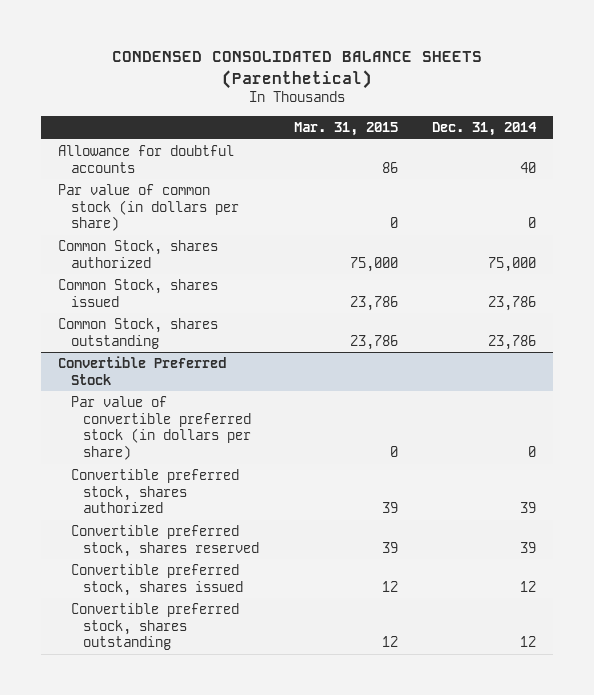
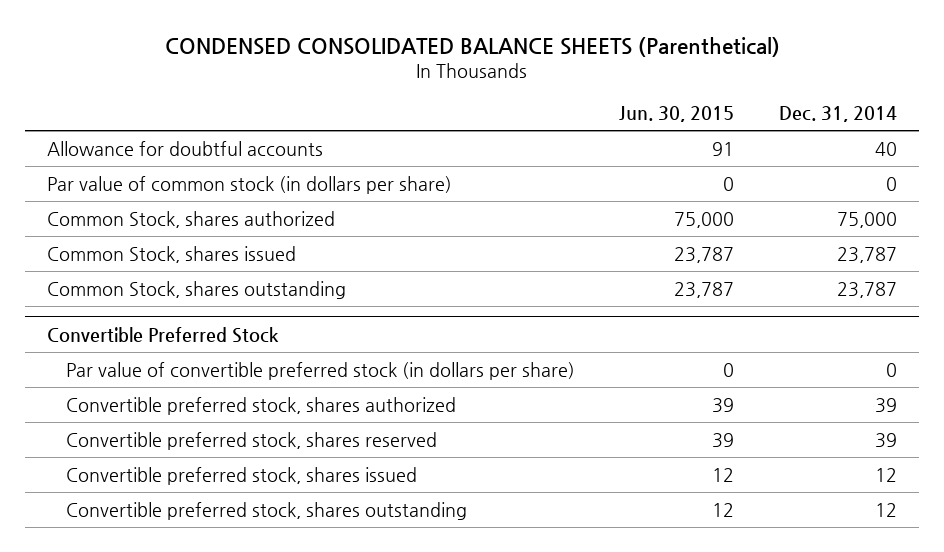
- | Mar. 31, 2015 | Dec. 31, 2014
+ | Jun. 30, 2015 | Dec. 31, 2014
- Common Stock, shares issued | 23,786 | 23,786
- Common Stock, shares outstanding | 23,786 | 23,786
+ Common Stock, shares issued | 23,787 | 23,787
+ Common Stock, shares outstanding | 23,787 | 23,787

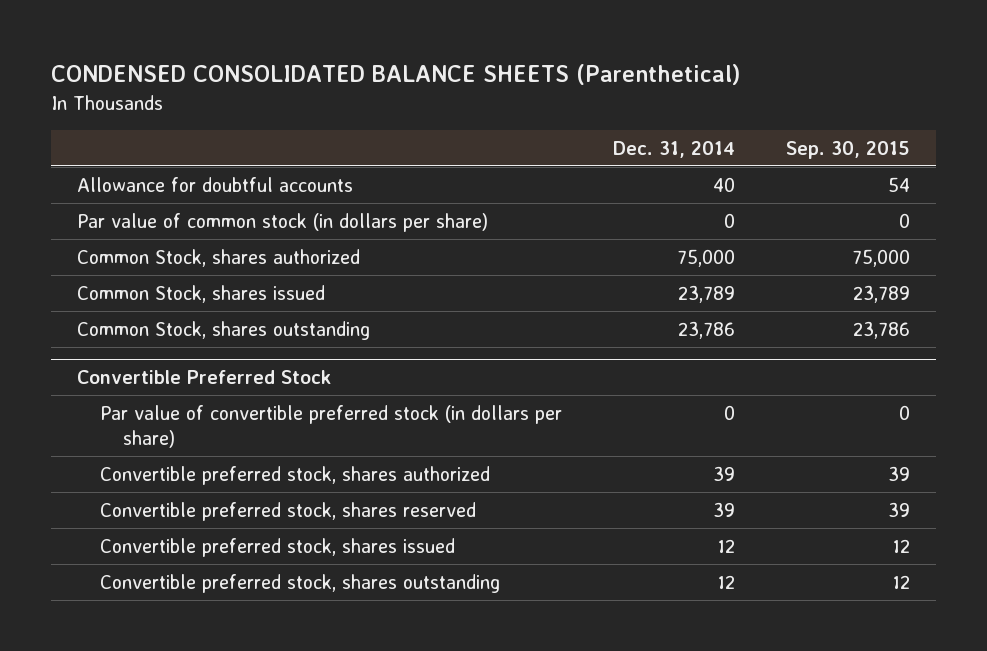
- | Jun. 30, 2015 | Dec. 31, 2014
+ | Dec. 31, 2014 | Sep. 30, 2015
- Common Stock, shares issued | 23,787 | 23,787
- Common Stock, shares outstanding | 23,787 | 23,787
+ Common Stock, shares issued | 23,789 | 23,789
+ Common Stock, shares outstanding | 23,786 | 23,786

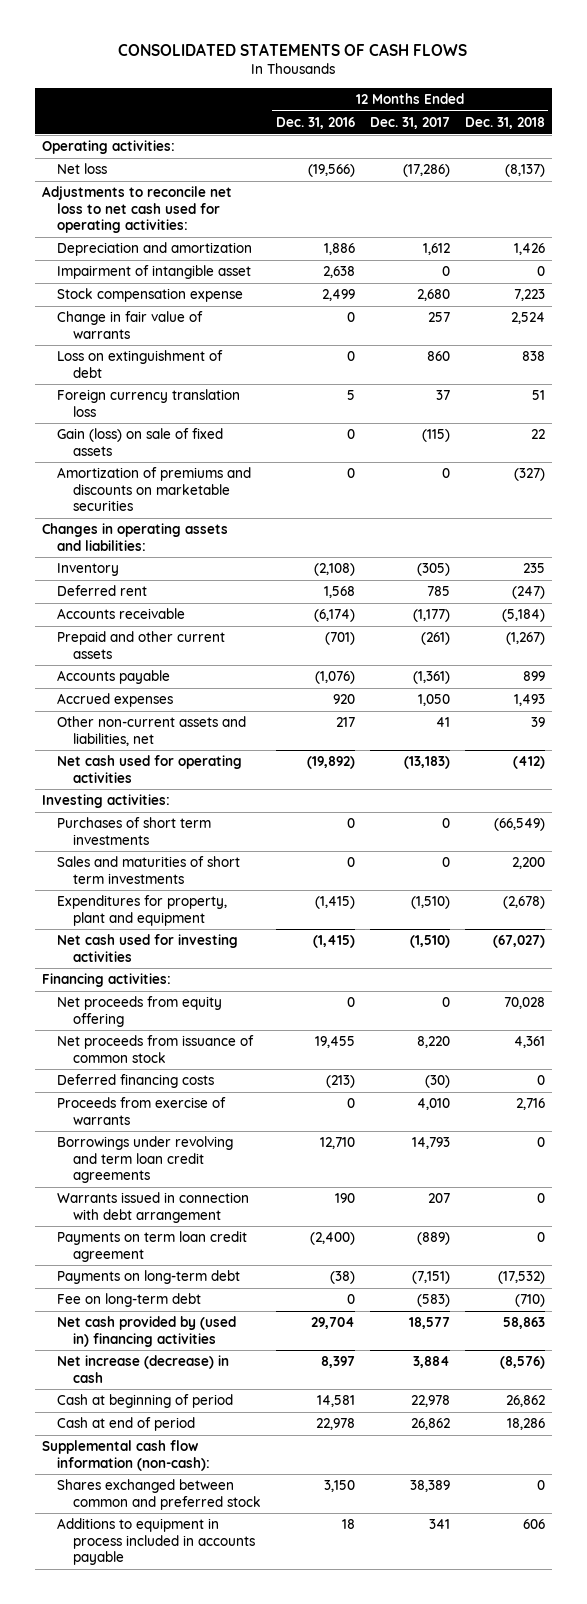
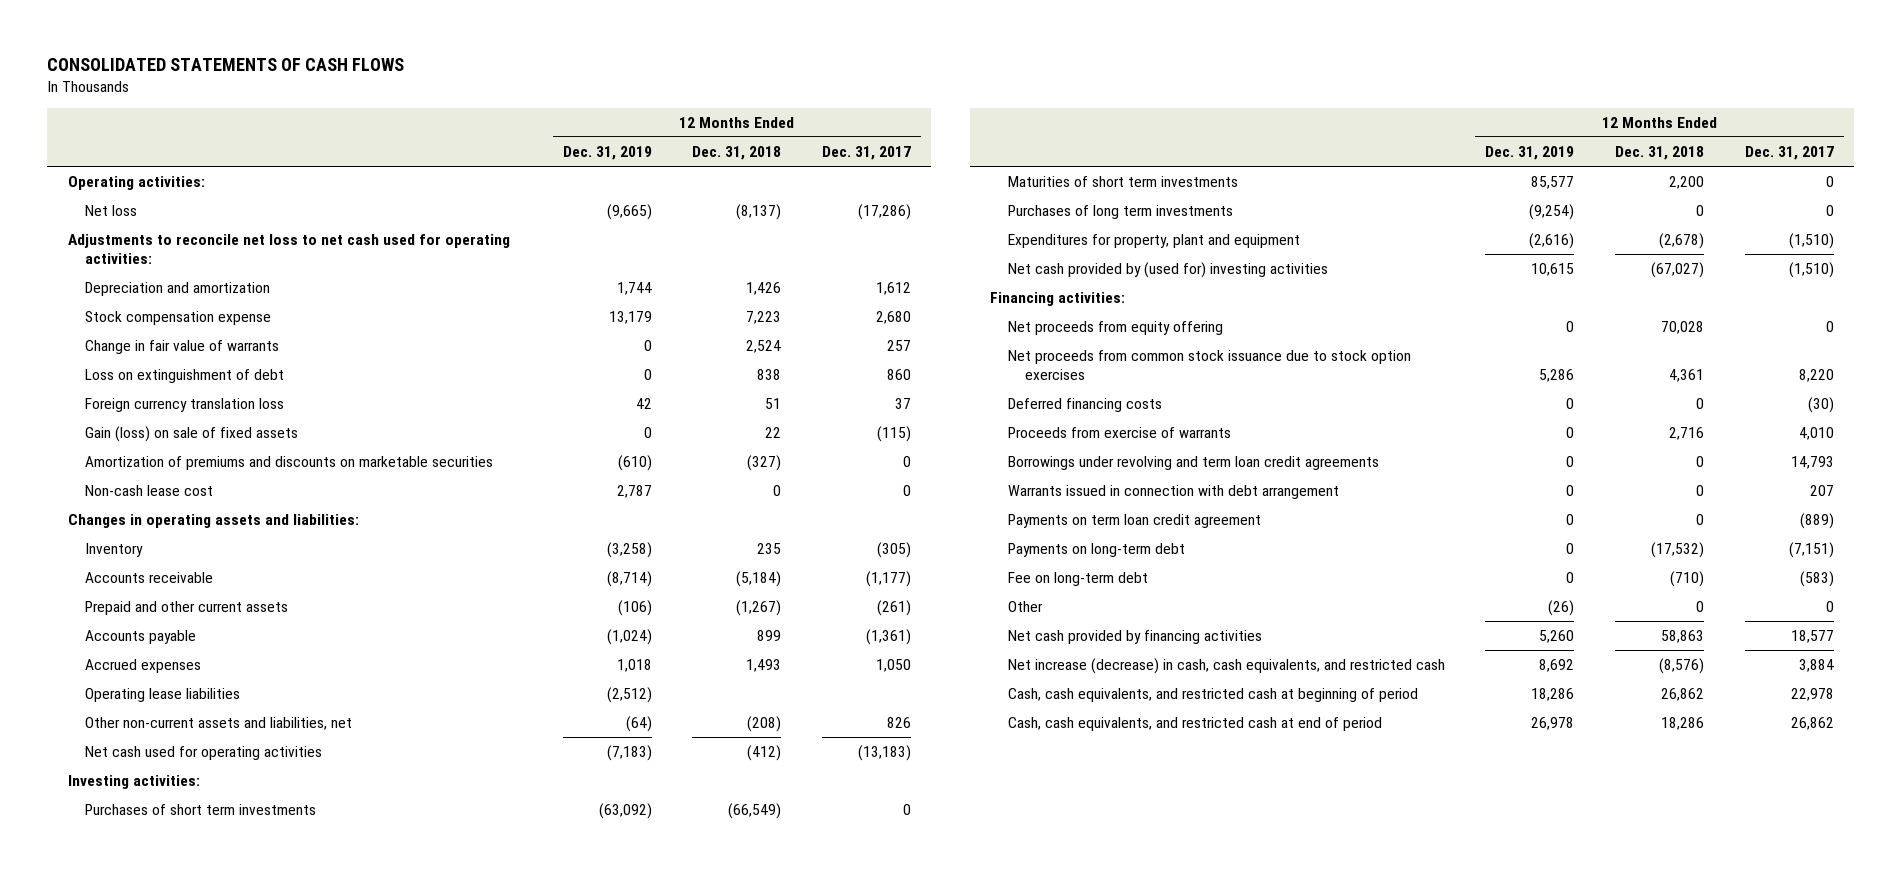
- | 12 Months Ended Dec. 31, 2016 | 12 Months Ended Dec. 31, 2017 | 12 Months Ended Dec. 31, 2018
+ | 12 Months Ended Dec. 31, 2019 | 12 Months Ended Dec. 31, 2018 | 12 Months Ended Dec. 31, 2017
- Impairment of intangible asset | 2,638 | 0 | 0
+ Non-cash lease cost | 2,787 | 0 | 0
- Deferred rent | 1,568 | 785 | (247)
- Other non-current assets and liabilities, net | 217 | 41 | 39
+ Operating lease liabilities | (2,512) | |
+ Other non-current assets and liabilities, net | (64) | (208) | 826
- Sales and maturities of short term investments | 0 | 0 | 2,200
+ Maturities of short term investments | 85,577 | 2,200 | 0
+ Purchases of long term investments | (9,254) | 0 | 0
- Net cash used for investing activities | (1,415) | (1,510) | (67,027)
+ Net cash provided by (used for) investing activities | 10,615 | (67,027) | (1,510)
- Net proceeds from issuance of common stock | 19,455 | 8,220 | 4,361
+ Net proceeds from common stock issuance due to stock option exercises | 5,286 | 4,361 | 8,220
- Net cash provided by (used in) financing activities | 29,704 | 18,577 | 58,863
- Net increase (decrease) in cash | 8,397 | 3,884 | (8,576)
- Cash at beginning of period | 14,581 | 22,978 | 26,862
- Cash at end of period | 22,978 | 26,862 | 18,286
- Supplemental cash flow information (non-cash):
- Shares exchanged between common and preferred stock | 3,150 | 38,389 | 0
- Additions to equipment in process included in accounts payable | 18 | 341 | 606
+ Other | (26) | 0 | 0
+ Net cash provided by financing activities | 5,260 | 58,863 | 18,577
+ Net increase (decrease) in cash, cash equivalents, and restricted cash | 8,692 | (8,576) | 3,884
+ Cash, cash equivalents, and restricted cash at beginning of period | 18,286 | 26,862 | 22,978
+ Cash, cash equivalents, and restricted cash at end of period | 26,978 | 18,286 | 26,862

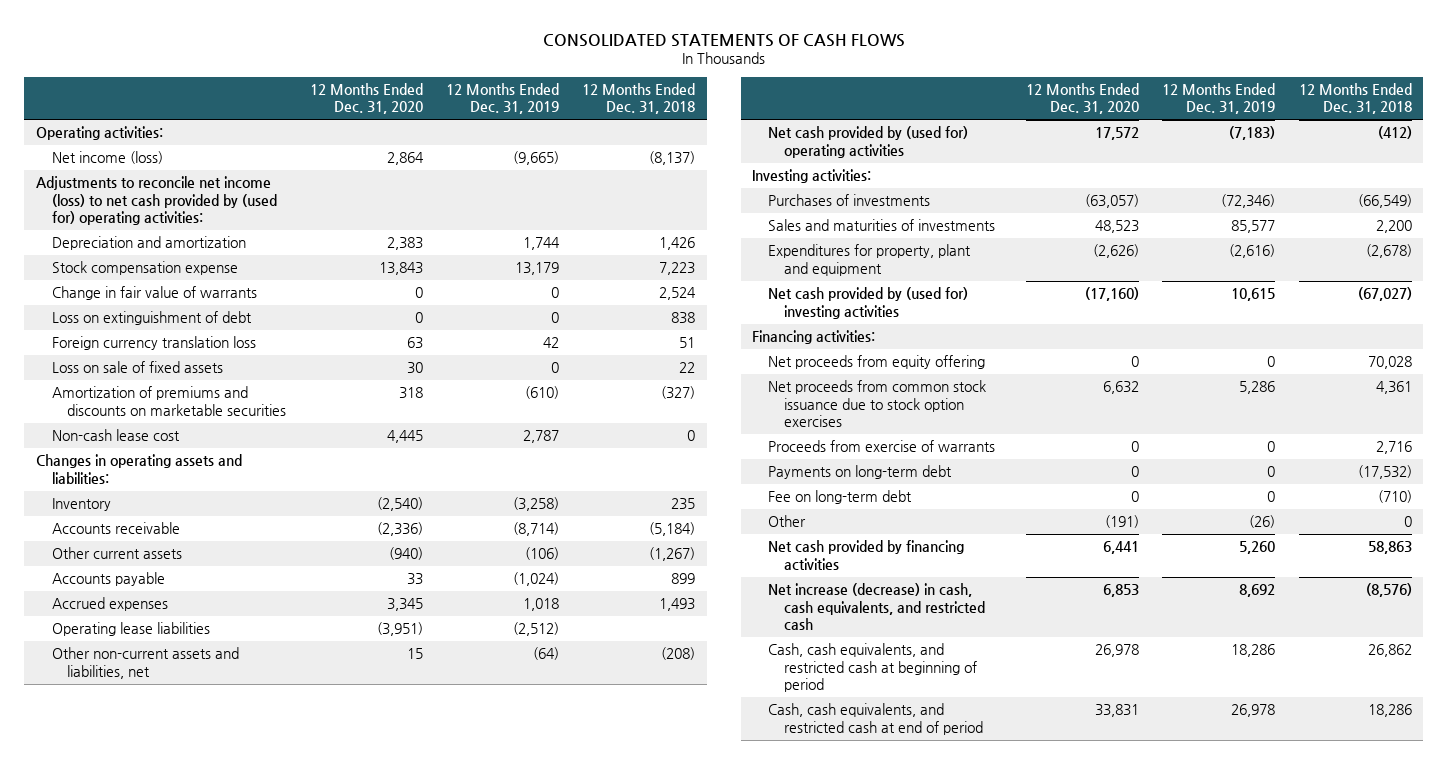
- | 12 Months Ended Dec. 31, 2019 | 12 Months Ended Dec. 31, 2018 | 12 Months Ended Dec. 31, 2017
+ | 12 Months Ended Dec. 31, 2020 | 12 Months Ended Dec. 31, 2019 | 12 Months Ended Dec. 31, 2018
- Net loss | (9,665) | (8,137) | (17,286)
- Adjustments to reconcile net loss to net cash used for operating activities:
+ Net income (loss) | 2,864 | (9,665) | (8,137)
+ Adjustments to reconcile net income (loss) to net cash provided by (used for) operating activities:
- Gain (loss) on sale of fixed assets | 0 | 22 | (115)
+ Loss on sale of fixed assets | 30 | 0 | 22
- Prepaid and other current assets | (106) | (1,267) | (261)
+ Other current assets | (940) | (106) | (1,267)
- Net cash used for operating activities | (7,183) | (412) | (13,183)
+ Net cash provided by (used for) operating activities | 17,572 | (7,183) | (412)
- Purchases of short term investments | (63,092) | (66,549) | 0
- Maturities of short term investments | 85,577 | 2,200 | 0
- Purchases of long term investments | (9,254) | 0 | 0
+ Purchases of investments | (63,057) | (72,346) | (66,549)
+ Sales and maturities of investments | 48,523 | 85,577 | 2,200
- Deferred financing costs | 0 | 0 | (30)
- Borrowings under revolving and term loan credit agreements | 0 | 0 | 14,793
- Warrants issued in connection with debt arrangement | 0 | 0 | 207
- Payments on term loan credit agreement | 0 | 0 | (889)

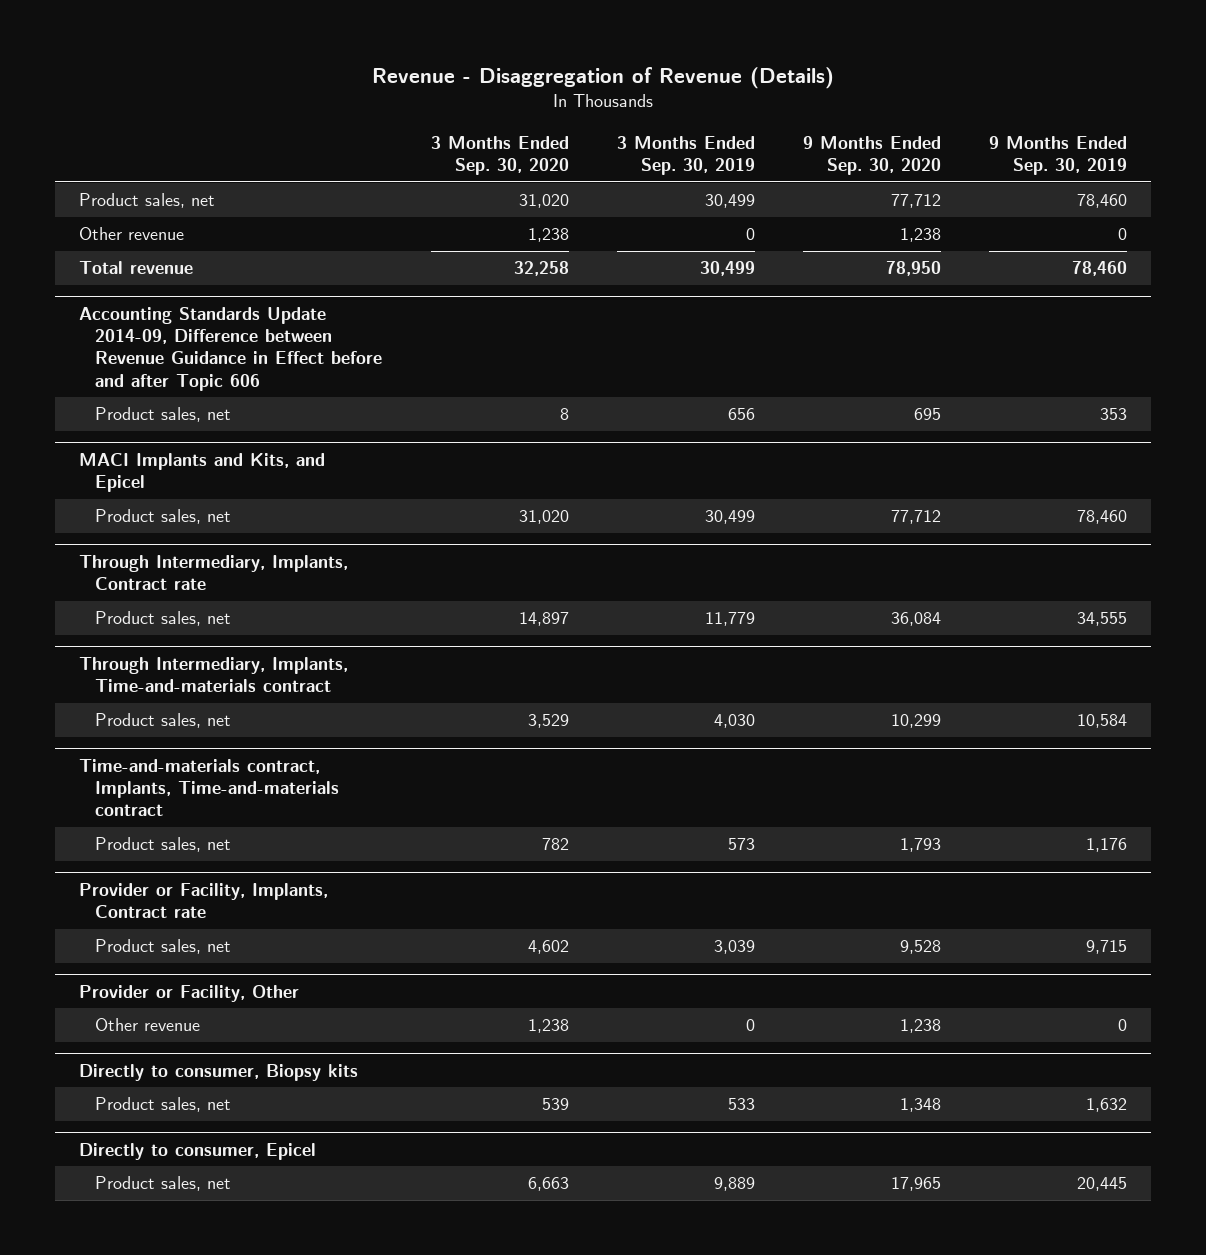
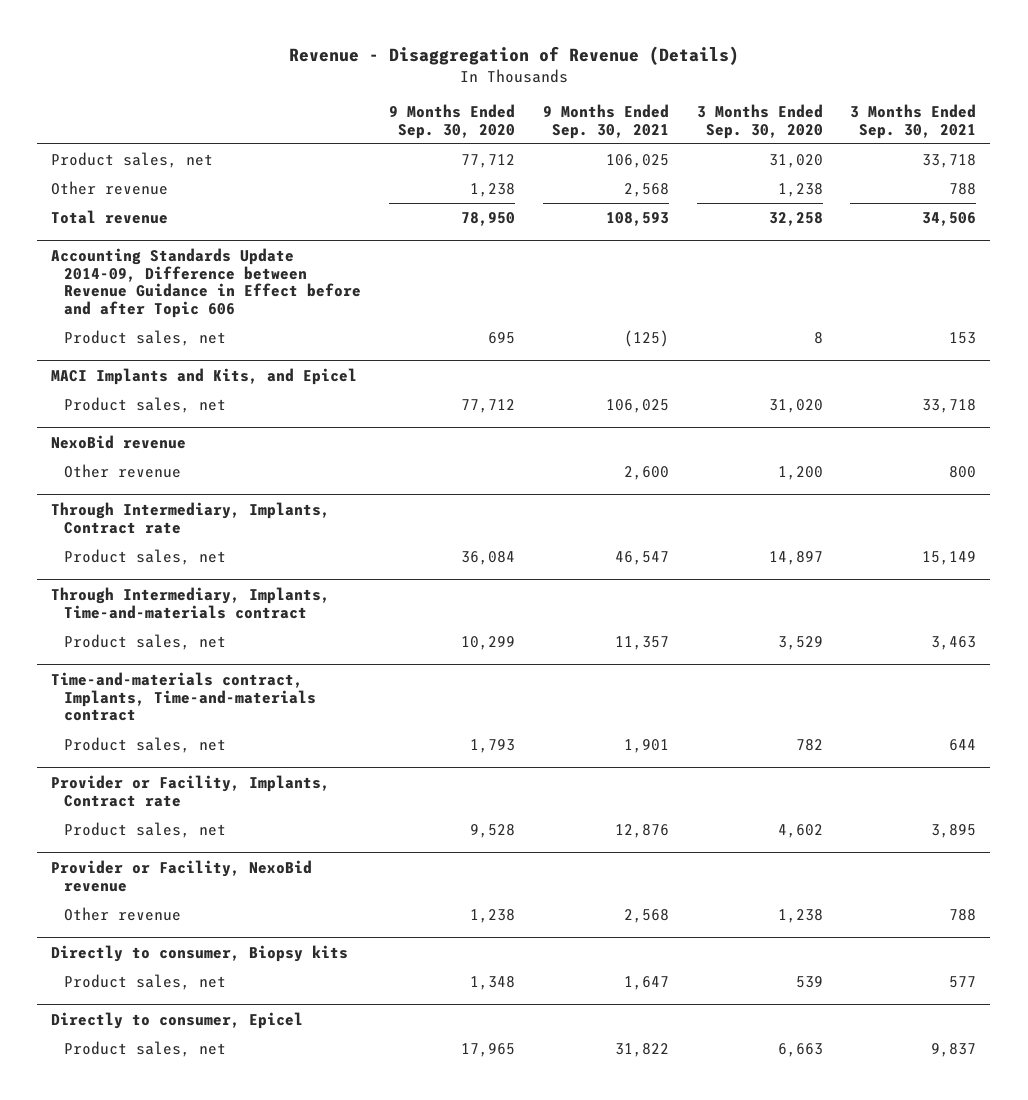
- | 3 Months Ended Sep. 30, 2020 | 3 Months Ended Sep. 30, 2019 | 9 Months Ended Sep. 30, 2020 | 9 Months Ended Sep. 30, 2019
+ | 9 Months Ended Sep. 30, 2020 | 9 Months Ended Sep. 30, 2021 | 3 Months Ended Sep. 30, 2020 | 3 Months Ended Sep. 30, 2021
+ NexoBid revenue
+ Other revenue | | 2,600 | 1,200 | 800
- Provider or Facility, Other
+ Provider or Facility, NexoBid revenue

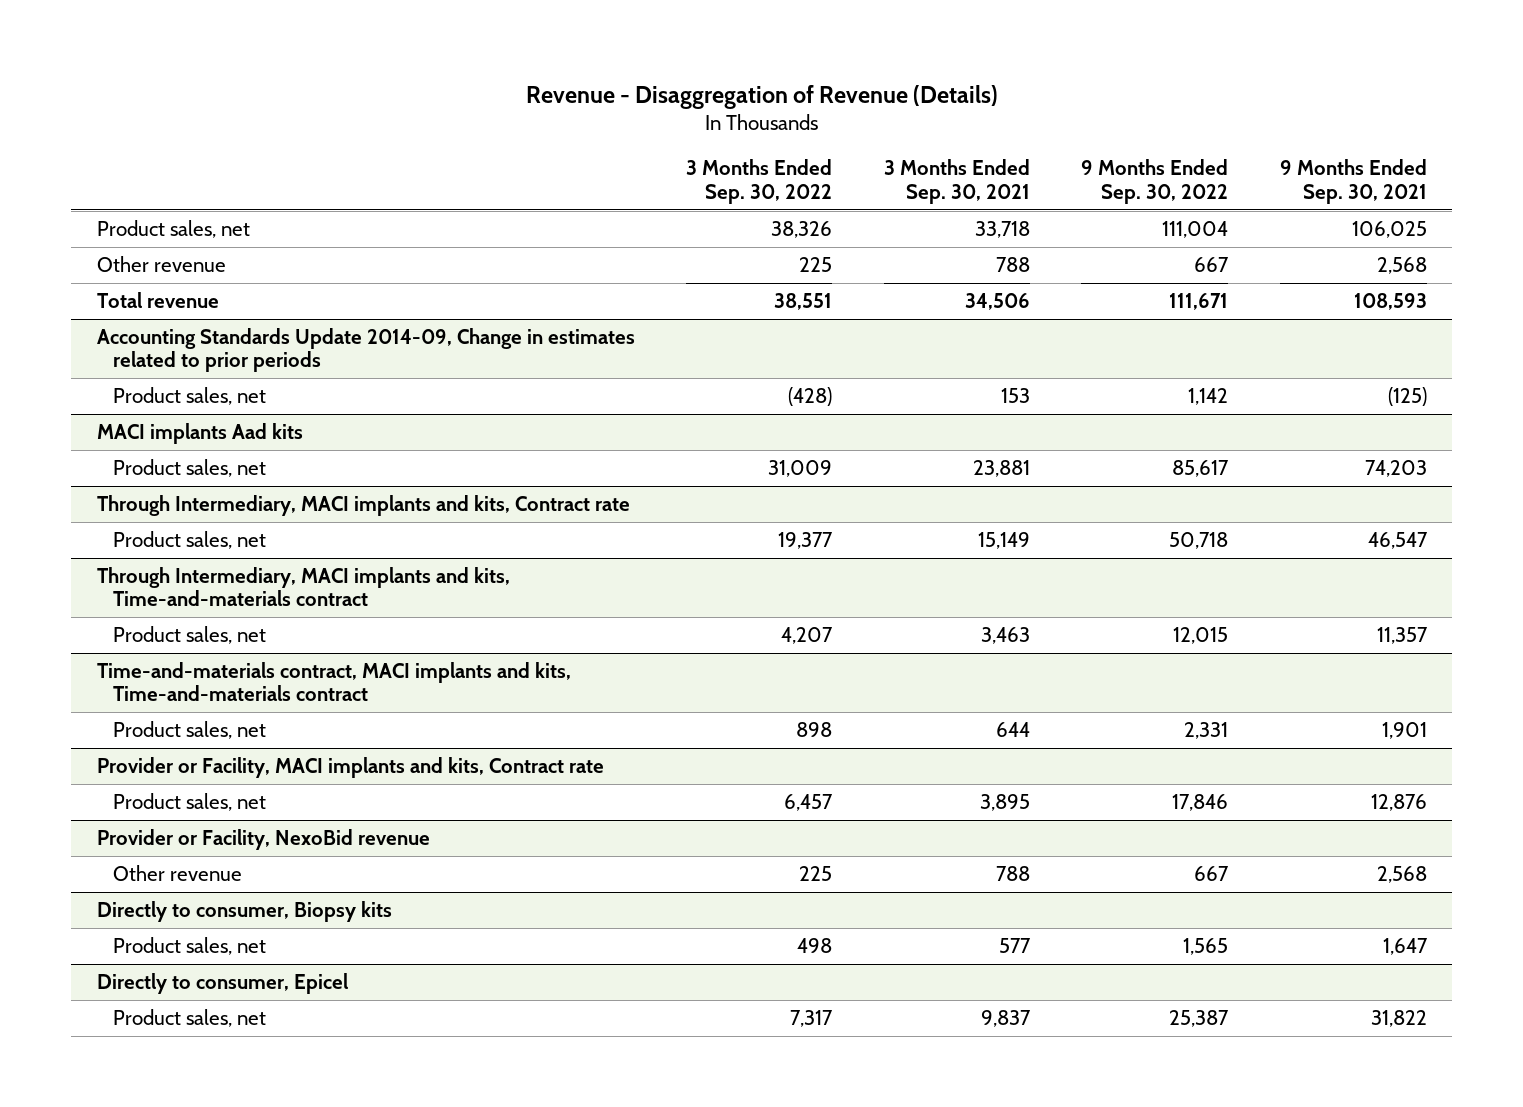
- | 9 Months Ended Sep. 30, 2020 | 9 Months Ended Sep. 30, 2021 | 3 Months Ended Sep. 30, 2020 | 3 Months Ended Sep. 30, 2021
+ | 3 Months Ended Sep. 30, 2022 | 3 Months Ended Sep. 30, 2021 | 9 Months Ended Sep. 30, 2022 | 9 Months Ended Sep. 30, 2021
- Accounting Standards Update 2014-09, Difference between Revenue Guidance in Effect before and after Topic 606
+ Accounting Standards Update 2014-09, Change in estimates related to prior periods
- MACI Implants and Kits, and Epicel
- Product sales, net | 77,712 | 106,025 | 31,020 | 33,718
- NexoBid revenue
- Other revenue | | 2,600 | 1,200 | 800
- Through Intermediary, Implants, Contract rate
+ MACI implants Aad kits
+ Product sales, net | 31,009 | 23,881 | 85,617 | 74,203
+ Through Intermediary, MACI implants and kits, Contract rate
- Through Intermediary, Implants, Time-and-materials contract
+ Through Intermediary, MACI implants and kits, Time-and-materials contract
- Time-and-materials contract, Implants, Time-and-materials contract
+ Time-and-materials contract, MACI implants and kits, Time-and-materials contract
- Provider or Facility, Implants, Contract rate
+ Provider or Facility, MACI implants and kits, Contract rate

